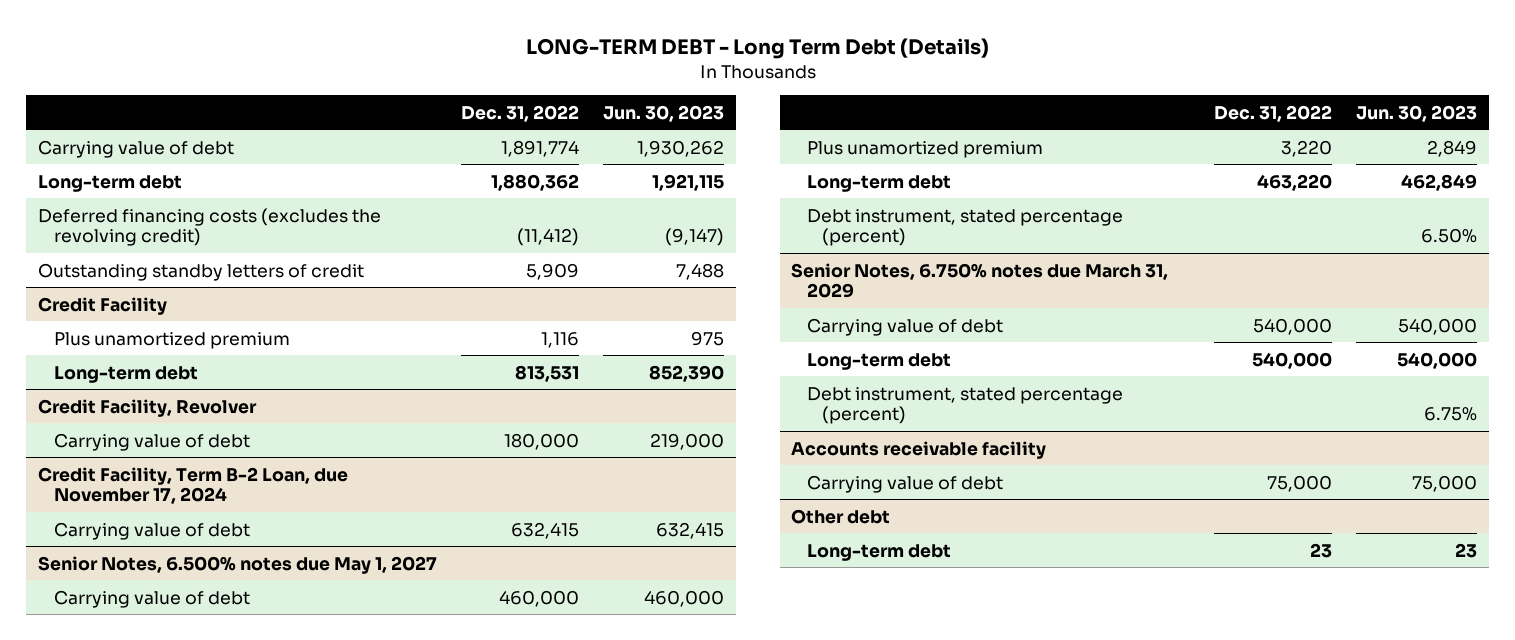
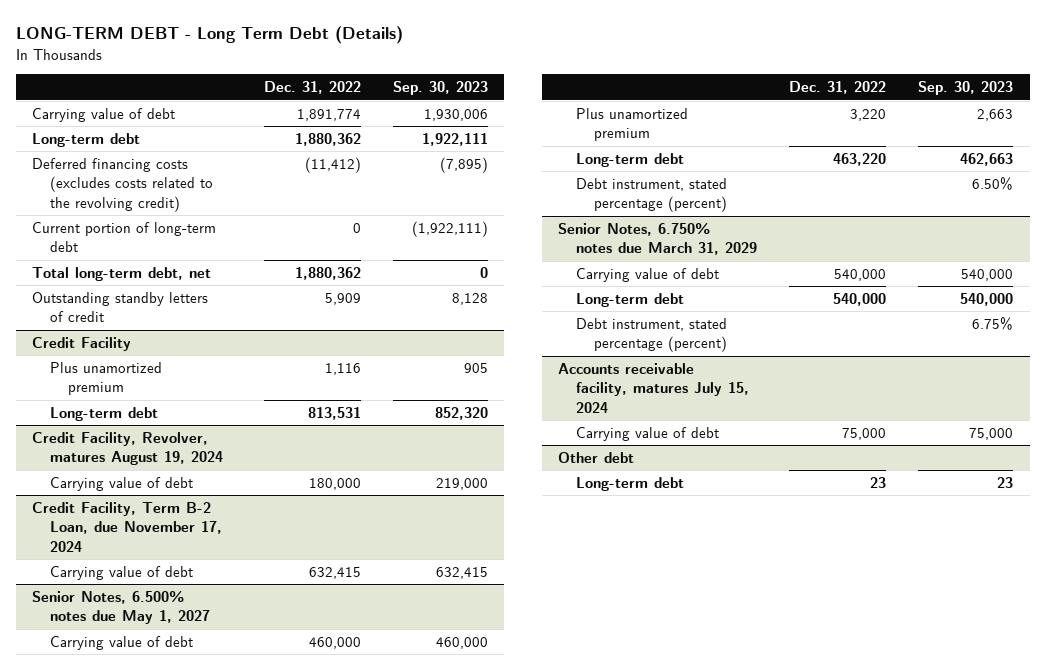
- | Dec. 31, 2022 | Jun. 30, 2023
+ | Dec. 31, 2022 | Sep. 30, 2023
- Deferred financing costs (excludes the revolving credit) | (11,412) | (9,147)
+ Deferred financing costs (excludes costs related to the revolving credit) | (11,412) | (7,895)
+ Current portion of long-term debt | 0 | (1,922,111)
+ Total long-term debt, net | 1,880,362 | 0
- Credit Facility, Revolver
+ Credit Facility, Revolver, matures August 19, 2024
- Accounts receivable facility
+ Accounts receivable facility, matures July 15, 2024

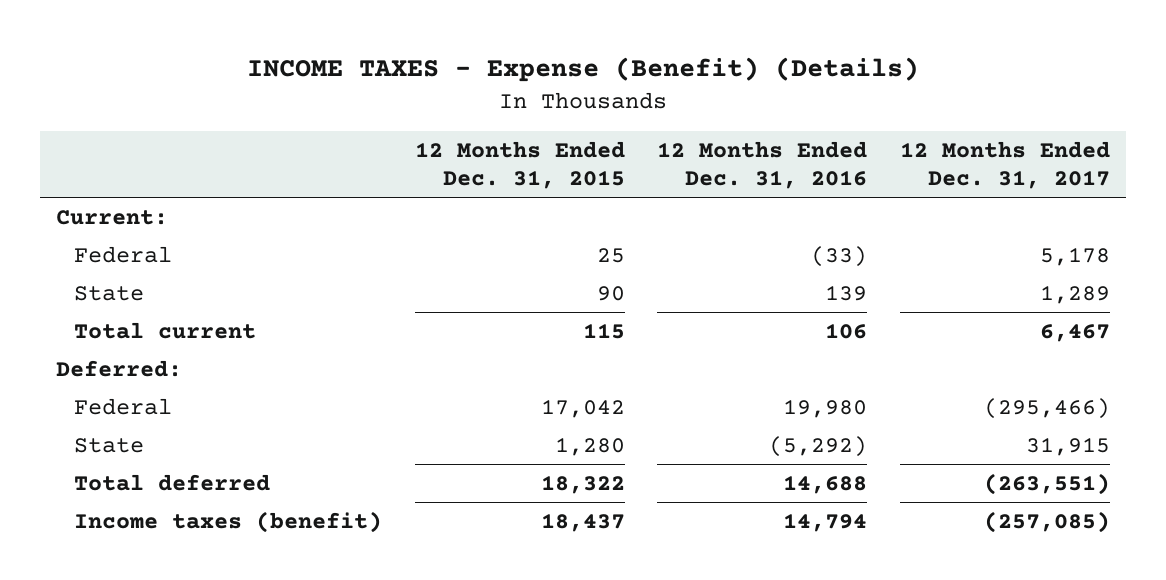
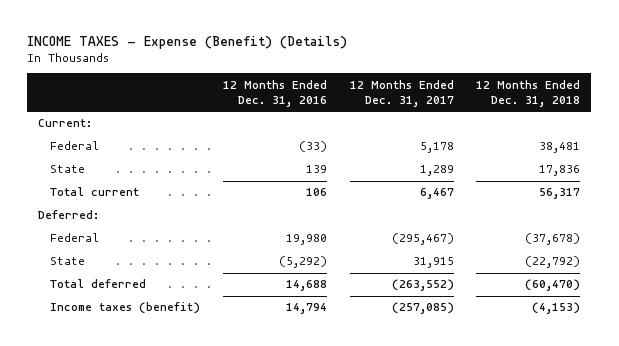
- | 12 Months Ended Dec. 31, 2015 | 12 Months Ended Dec. 31, 2016 | 12 Months Ended Dec. 31, 2017
+ | 12 Months Ended Dec. 31, 2016 | 12 Months Ended Dec. 31, 2017 | 12 Months Ended Dec. 31, 2018
- Federal | 17,042 | 19,980 | (295,466)
+ Federal | 19,980 | (295,467) | (37,678)
- Total deferred | 18,322 | 14,688 | (263,551)
+ Total deferred | 14,688 | (263,552) | (60,470)

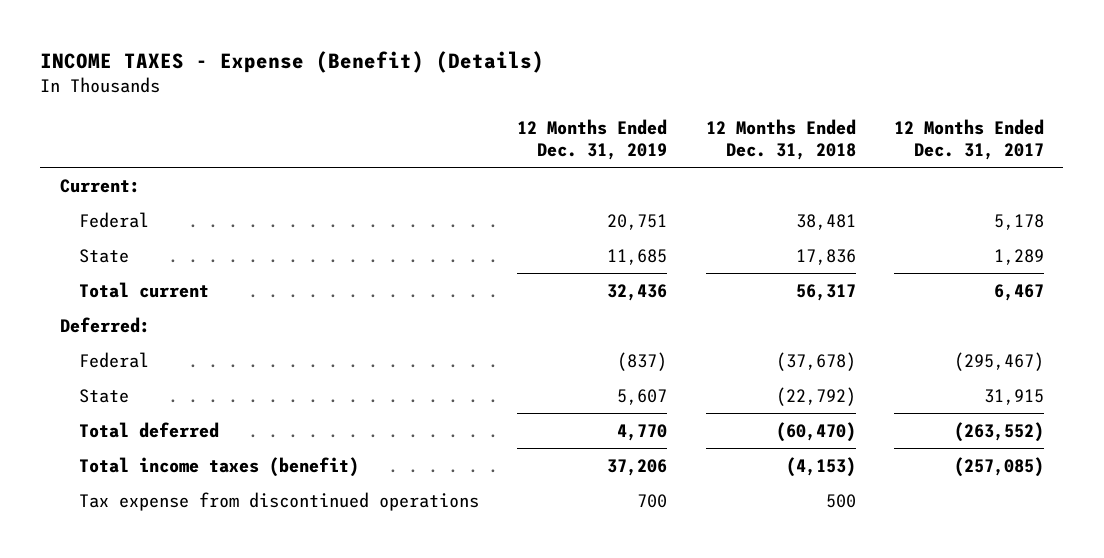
- | 12 Months Ended Dec. 31, 2016 | 12 Months Ended Dec. 31, 2017 | 12 Months Ended Dec. 31, 2018
+ | 12 Months Ended Dec. 31, 2019 | 12 Months Ended Dec. 31, 2018 | 12 Months Ended Dec. 31, 2017
- Income taxes (benefit) | 14,794 | (257,085) | (4,153)
+ Total income taxes (benefit) | 37,206 | (4,153) | (257,085)
+ Tax expense from discontinued operations | 700 | 500 |

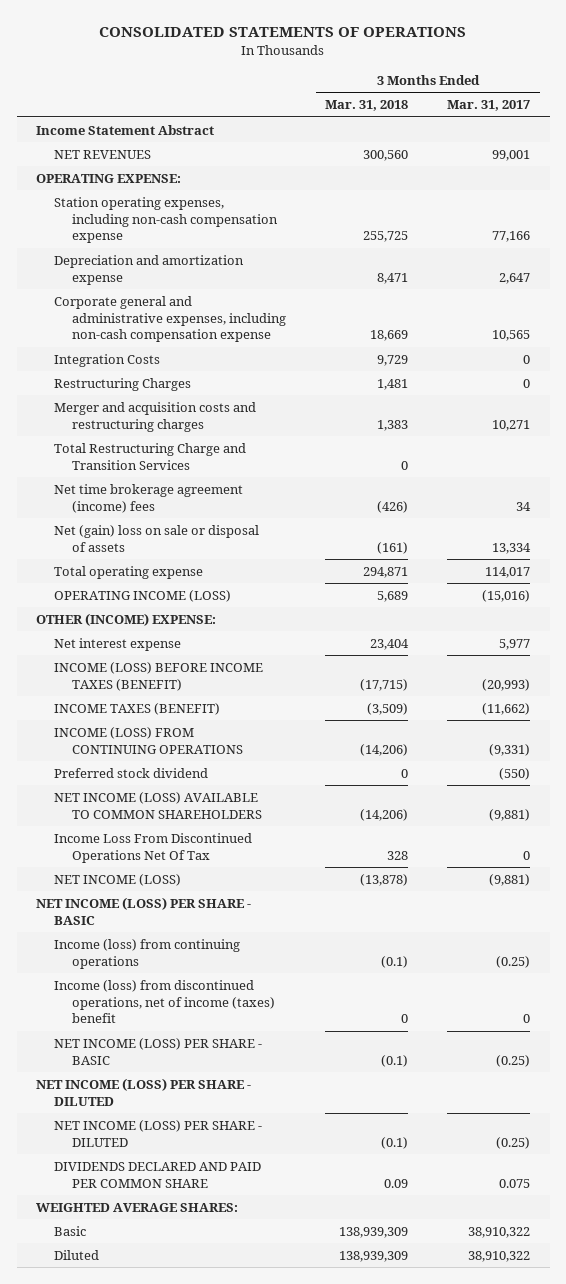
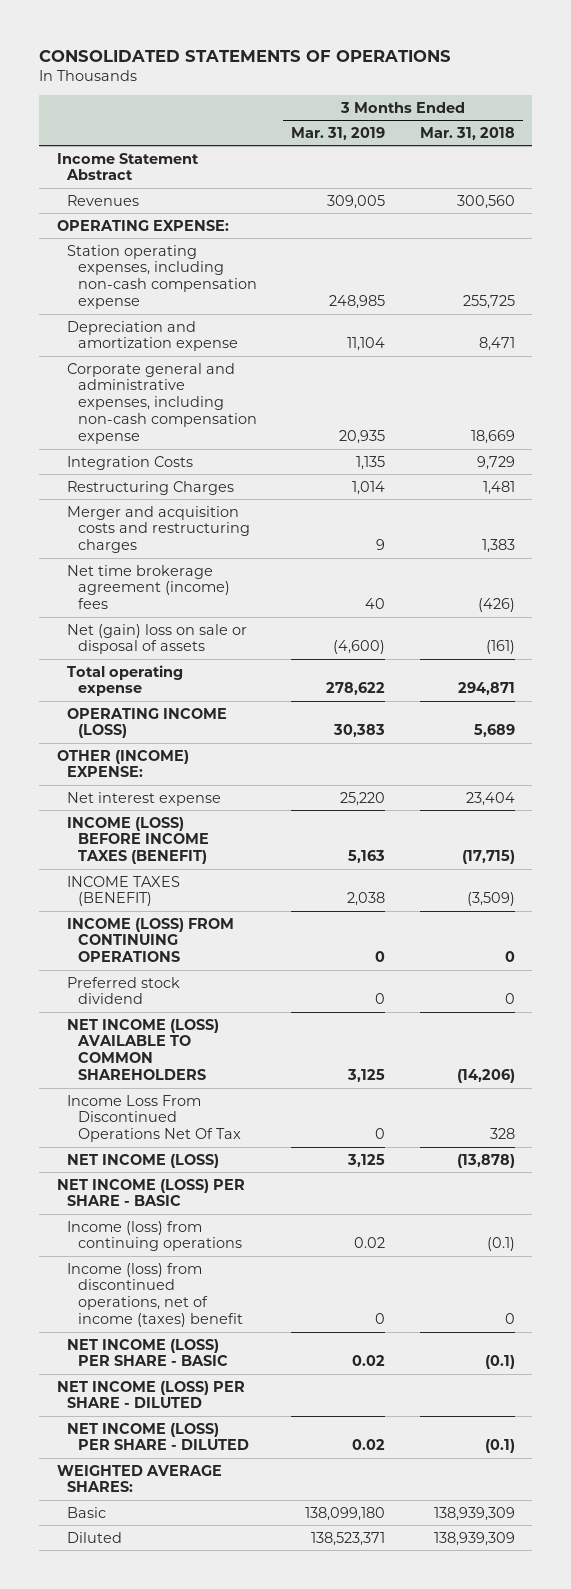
- | 3 Months Ended Mar. 31, 2018 | 3 Months Ended Mar. 31, 2017
+ | 3 Months Ended Mar. 31, 2019 | 3 Months Ended Mar. 31, 2018
- NET REVENUES | 300,560 | 99,001
+ Revenues | 309,005 | 300,560
- Total Restructuring Charge and Transition Services | 0 |
- INCOME (LOSS) FROM CONTINUING OPERATIONS | (14,206) | (9,331)
+ INCOME (LOSS) FROM CONTINUING OPERATIONS | 0 | 0
- DIVIDENDS DECLARED AND PAID PER COMMON SHARE | 0.09 | 0.075

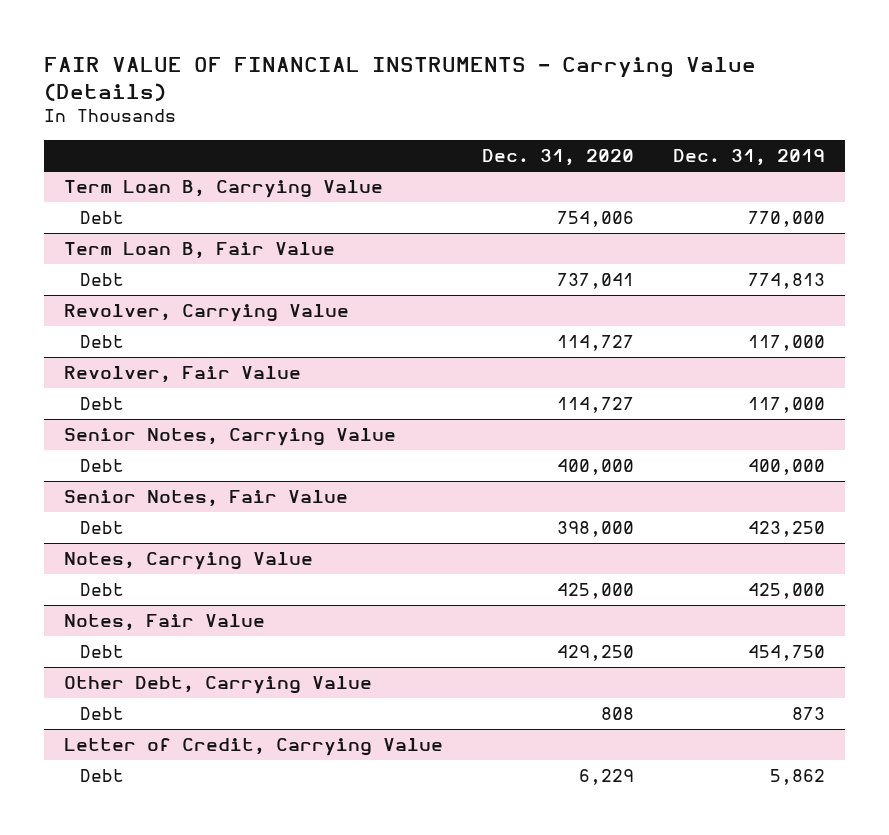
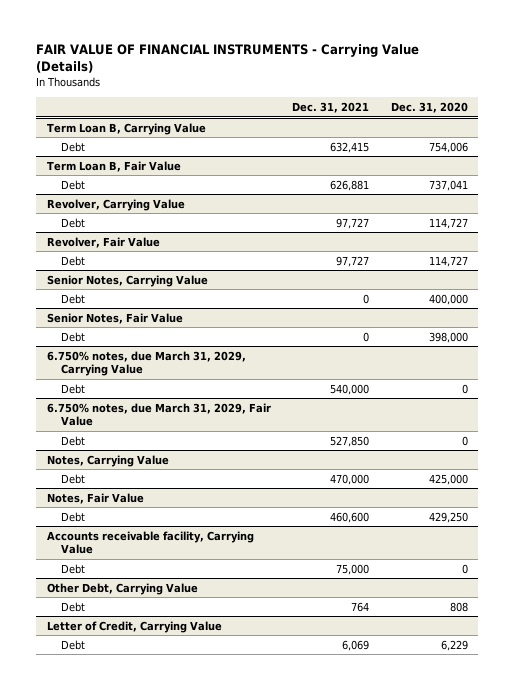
- | Dec. 31, 2020 | Dec. 31, 2019
+ | Dec. 31, 2021 | Dec. 31, 2020
+ 6.750% notes, due March 31, 2029, Carrying Value
+ Debt | 540,000 | 0
+ 6.750% notes, due March 31, 2029, Fair Value
+ Debt | 527,850 | 0
+ Accounts receivable facility, Carrying Value
+ Debt | 75,000 | 0

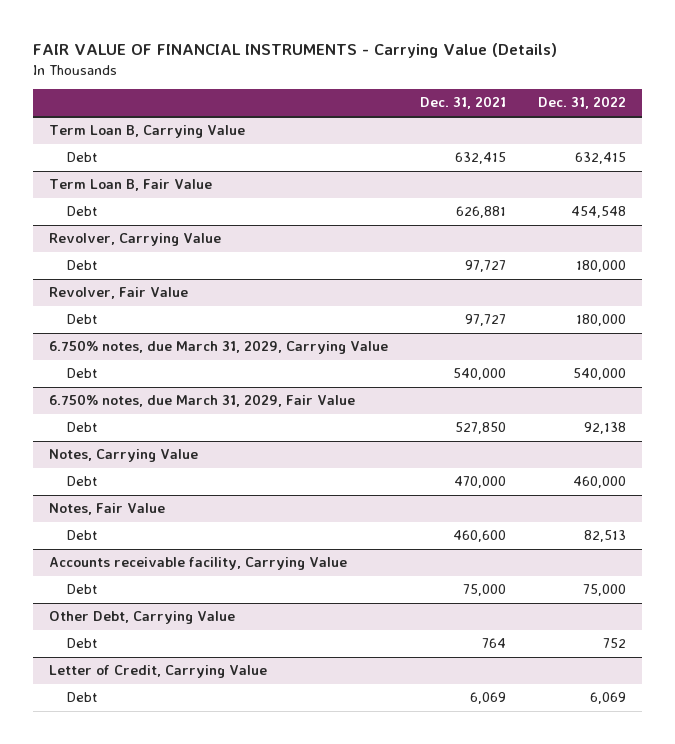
- | Dec. 31, 2021 | Dec. 31, 2020
+ | Dec. 31, 2021 | Dec. 31, 2022
- Senior Notes, Carrying Value
- Debt | 0 | 400,000
- Senior Notes, Fair Value
- Debt | 0 | 398,000

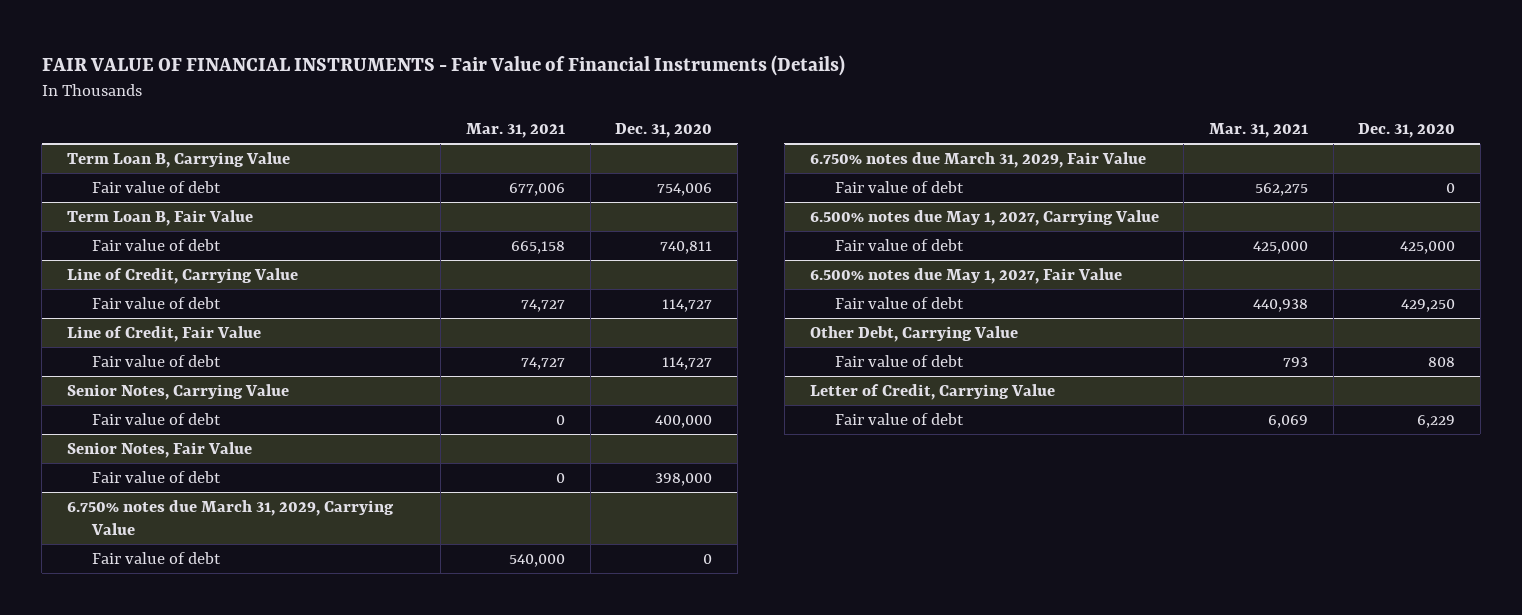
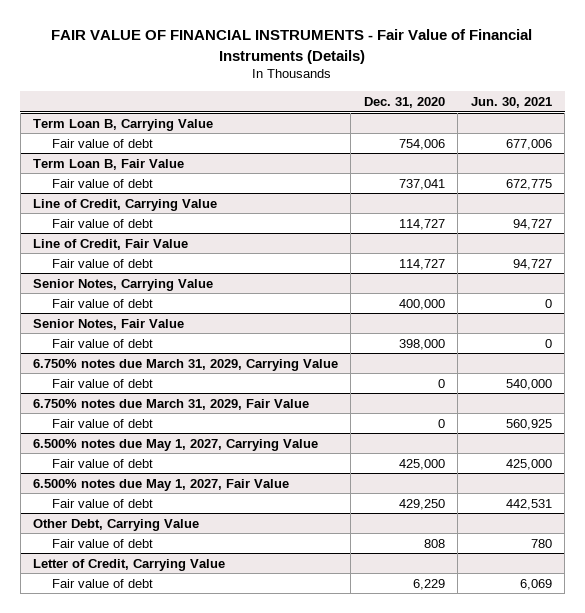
- | Mar. 31, 2021 | Dec. 31, 2020
+ | Dec. 31, 2020 | Jun. 30, 2021
@ Term Loan B, Fair Value
- Fair value of debt | 665,158 | 740,811
+ Fair value of debt | 737,041 | 672,775

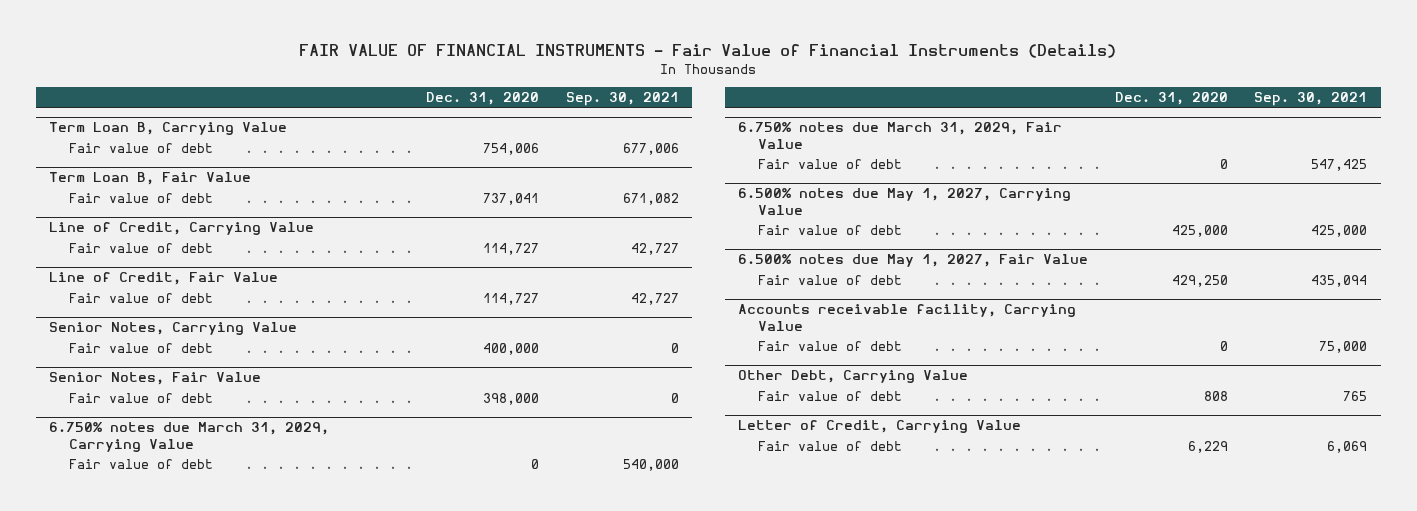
- | Dec. 31, 2020 | Jun. 30, 2021
+ | Dec. 31, 2020 | Sep. 30, 2021
+ Accounts receivable facility, Carrying Value
+ Fair value of debt | 0 | 75,000

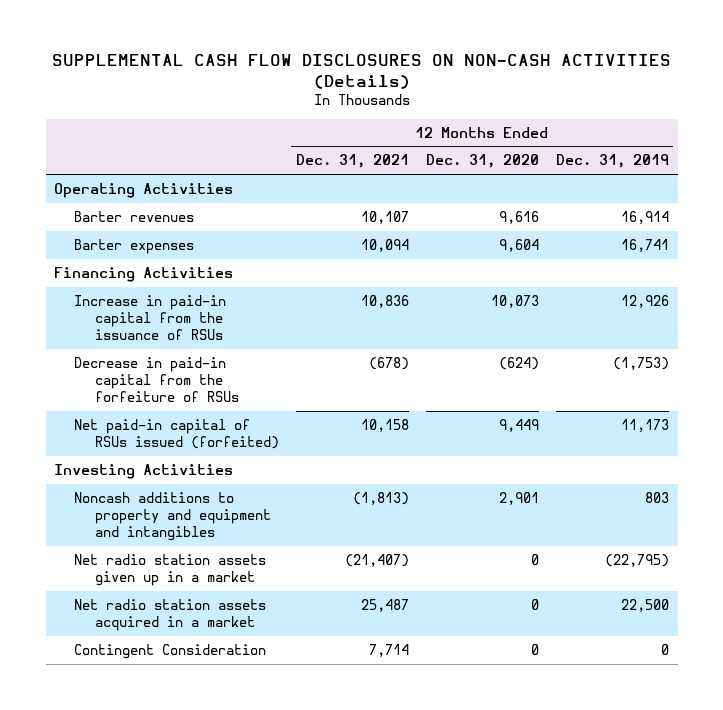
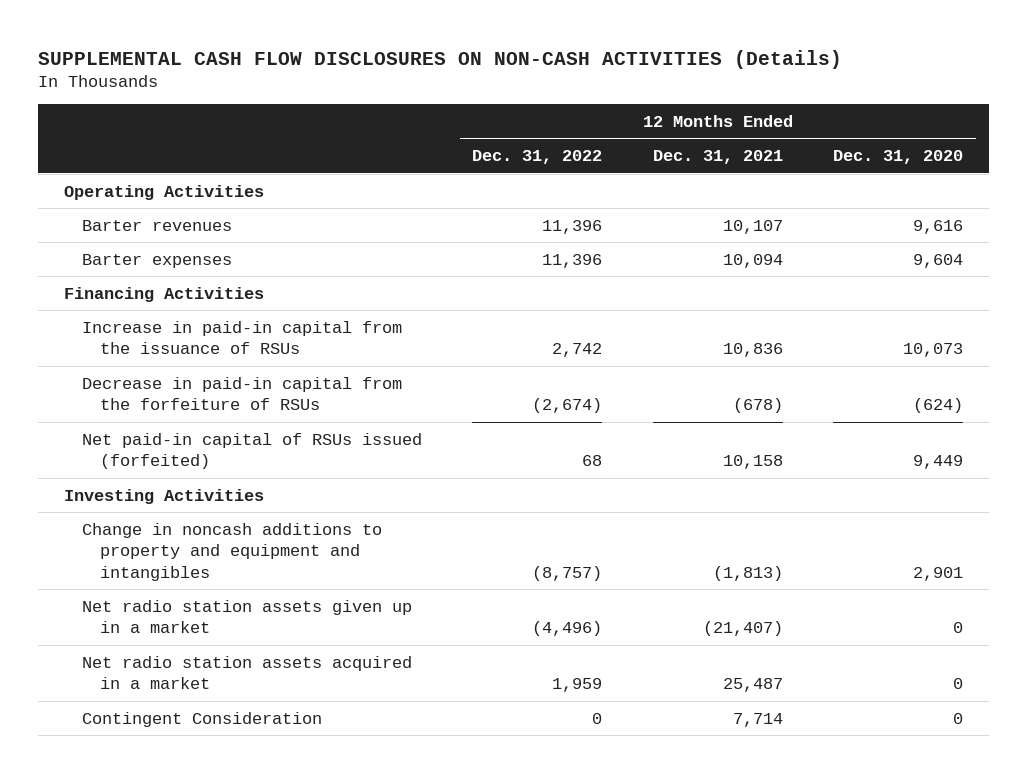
- | 12 Months Ended Dec. 31, 2021 | 12 Months Ended Dec. 31, 2020 | 12 Months Ended Dec. 31, 2019
+ | 12 Months Ended Dec. 31, 2022 | 12 Months Ended Dec. 31, 2021 | 12 Months Ended Dec. 31, 2020
- Noncash additions to property and equipment and intangibles | (1,813) | 2,901 | 803
+ Change in noncash additions to property and equipment and intangibles | (8,757) | (1,813) | 2,901

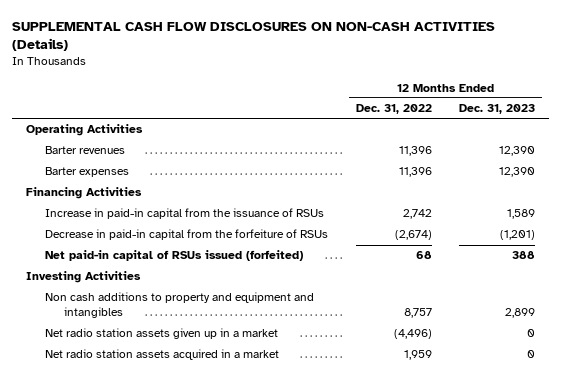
- | 12 Months Ended Dec. 31, 2022 | 12 Months Ended Dec. 31, 2021 | 12 Months Ended Dec. 31, 2020
+ | 12 Months Ended Dec. 31, 2022 | 12 Months Ended Dec. 31, 2023
- Change in noncash additions to property and equipment and intangibles | (8,757) | (1,813) | 2,901
+ Non cash additions to property and equipment and intangibles | 8,757 | 2,899
- Contingent Consideration | 0 | 7,714 | 0

